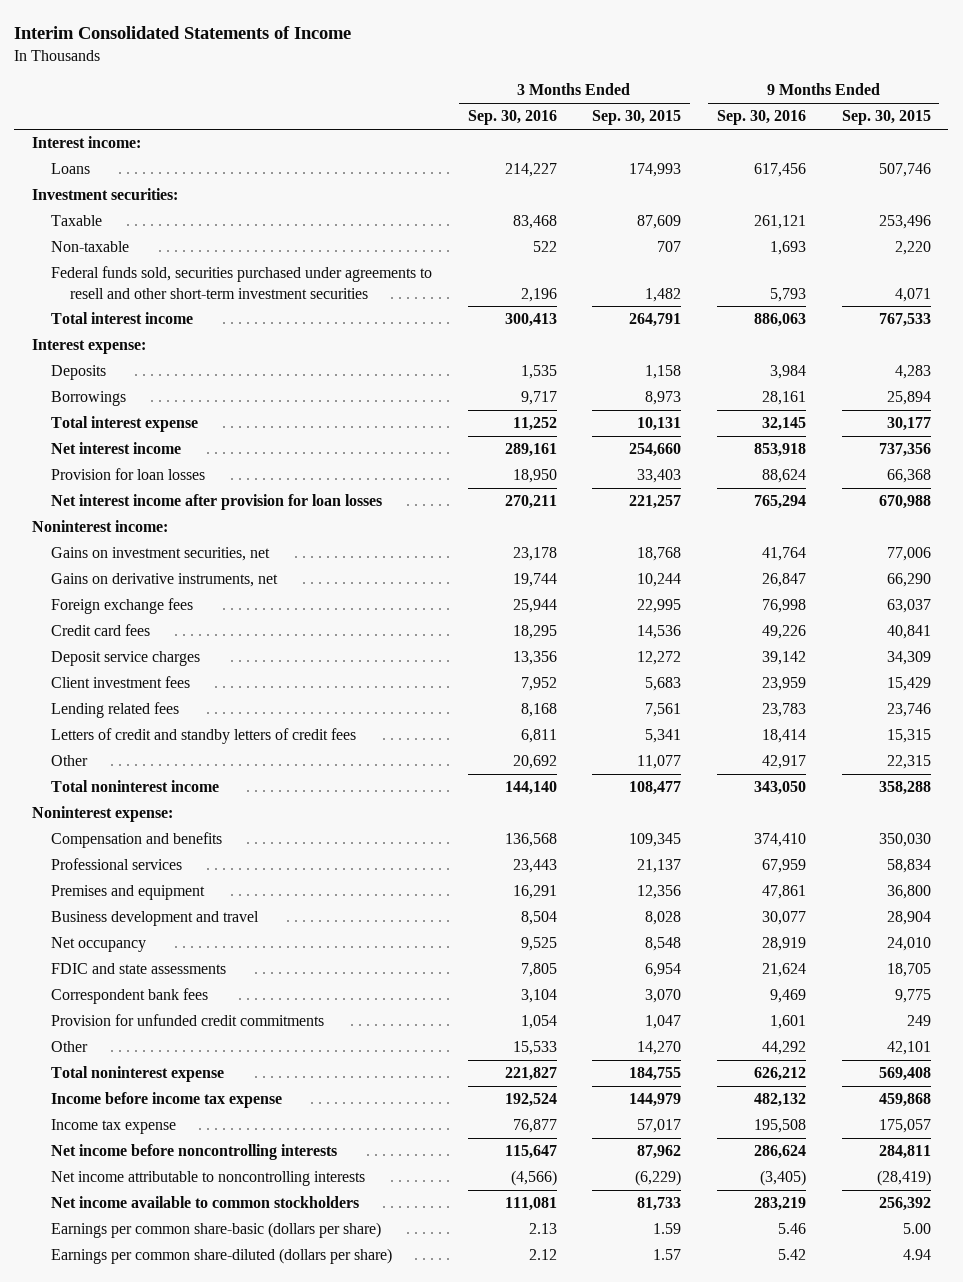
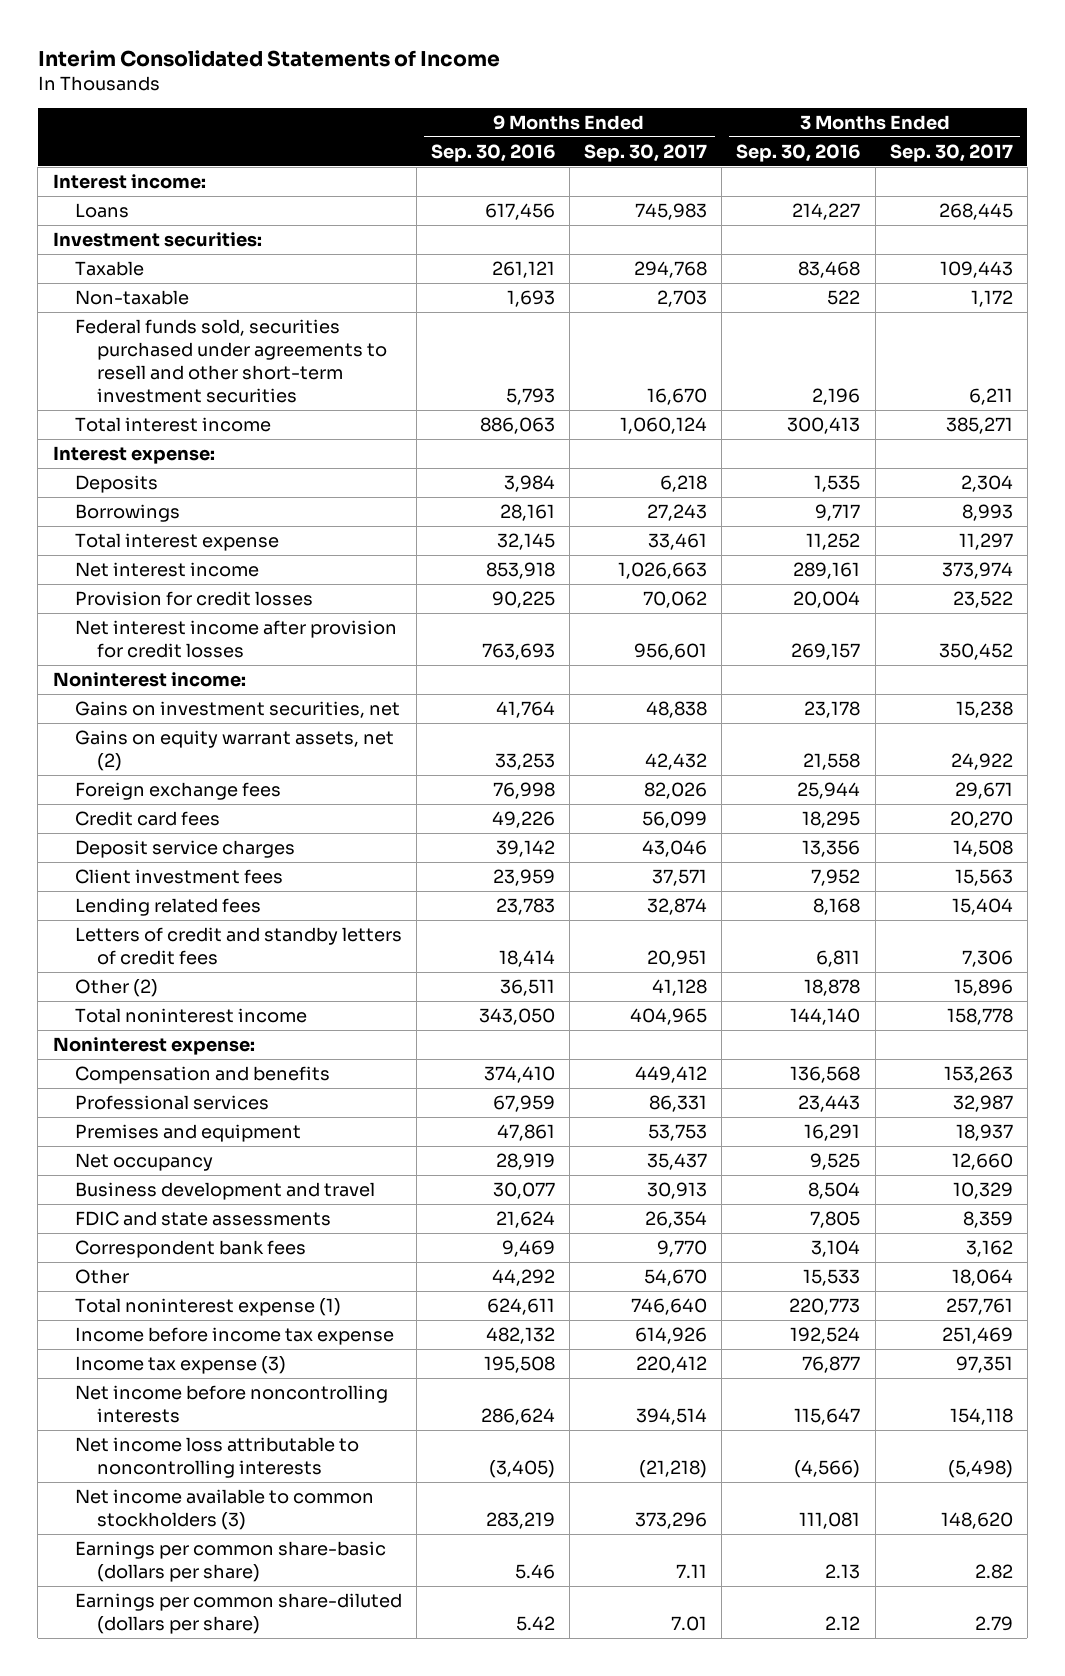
- | 3 Months Ended Sep. 30, 2016 | 3 Months Ended Sep. 30, 2015 | 9 Months Ended Sep. 30, 2016 | 9 Months Ended Sep. 30, 2015
+ | 9 Months Ended Sep. 30, 2016 | 9 Months Ended Sep. 30, 2017 | 3 Months Ended Sep. 30, 2016 | 3 Months Ended Sep. 30, 2017
- Provision for loan losses | 18,950 | 33,403 | 88,624 | 66,368
- Net interest income after provision for loan losses | 270,211 | 221,257 | 765,294 | 670,988
+ Provision for credit losses | 90,225 | 70,062 | 20,004 | 23,522
+ Net interest income after provision for credit losses | 763,693 | 956,601 | 269,157 | 350,452
- Gains on derivative instruments, net | 19,744 | 10,244 | 26,847 | 66,290
+ Gains on equity warrant assets, net (2) | 33,253 | 42,432 | 21,558 | 24,922
- Other | 20,692 | 11,077 | 42,917 | 22,315
+ Other (2) | 36,511 | 41,128 | 18,878 | 15,896
moved down: Business development and travel | 30,077 | 30,913 | 8,504 | 10,329
- Provision for unfunded credit commitments | 1,054 | 1,047 | 1,601 | 249
- Total noninterest expense | 221,827 | 184,755 | 626,212 | 569,408
+ Total noninterest expense (1) | 624,611 | 746,640 | 220,773 | 257,761
- Income tax expense | 76,877 | 57,017 | 195,508 | 175,057
+ Income tax expense (3) | 195,508 | 220,412 | 76,877 | 97,351
- Net income attributable to noncontrolling interests | (4,566) | (6,229) | (3,405) | (28,419)
- Net income available to common stockholders | 111,081 | 81,733 | 283,219 | 256,392
+ Net income loss attributable to noncontrolling interests | (3,405) | (21,218) | (4,566) | (5,498)
+ Net income available to common stockholders (3) | 283,219 | 373,296 | 111,081 | 148,620

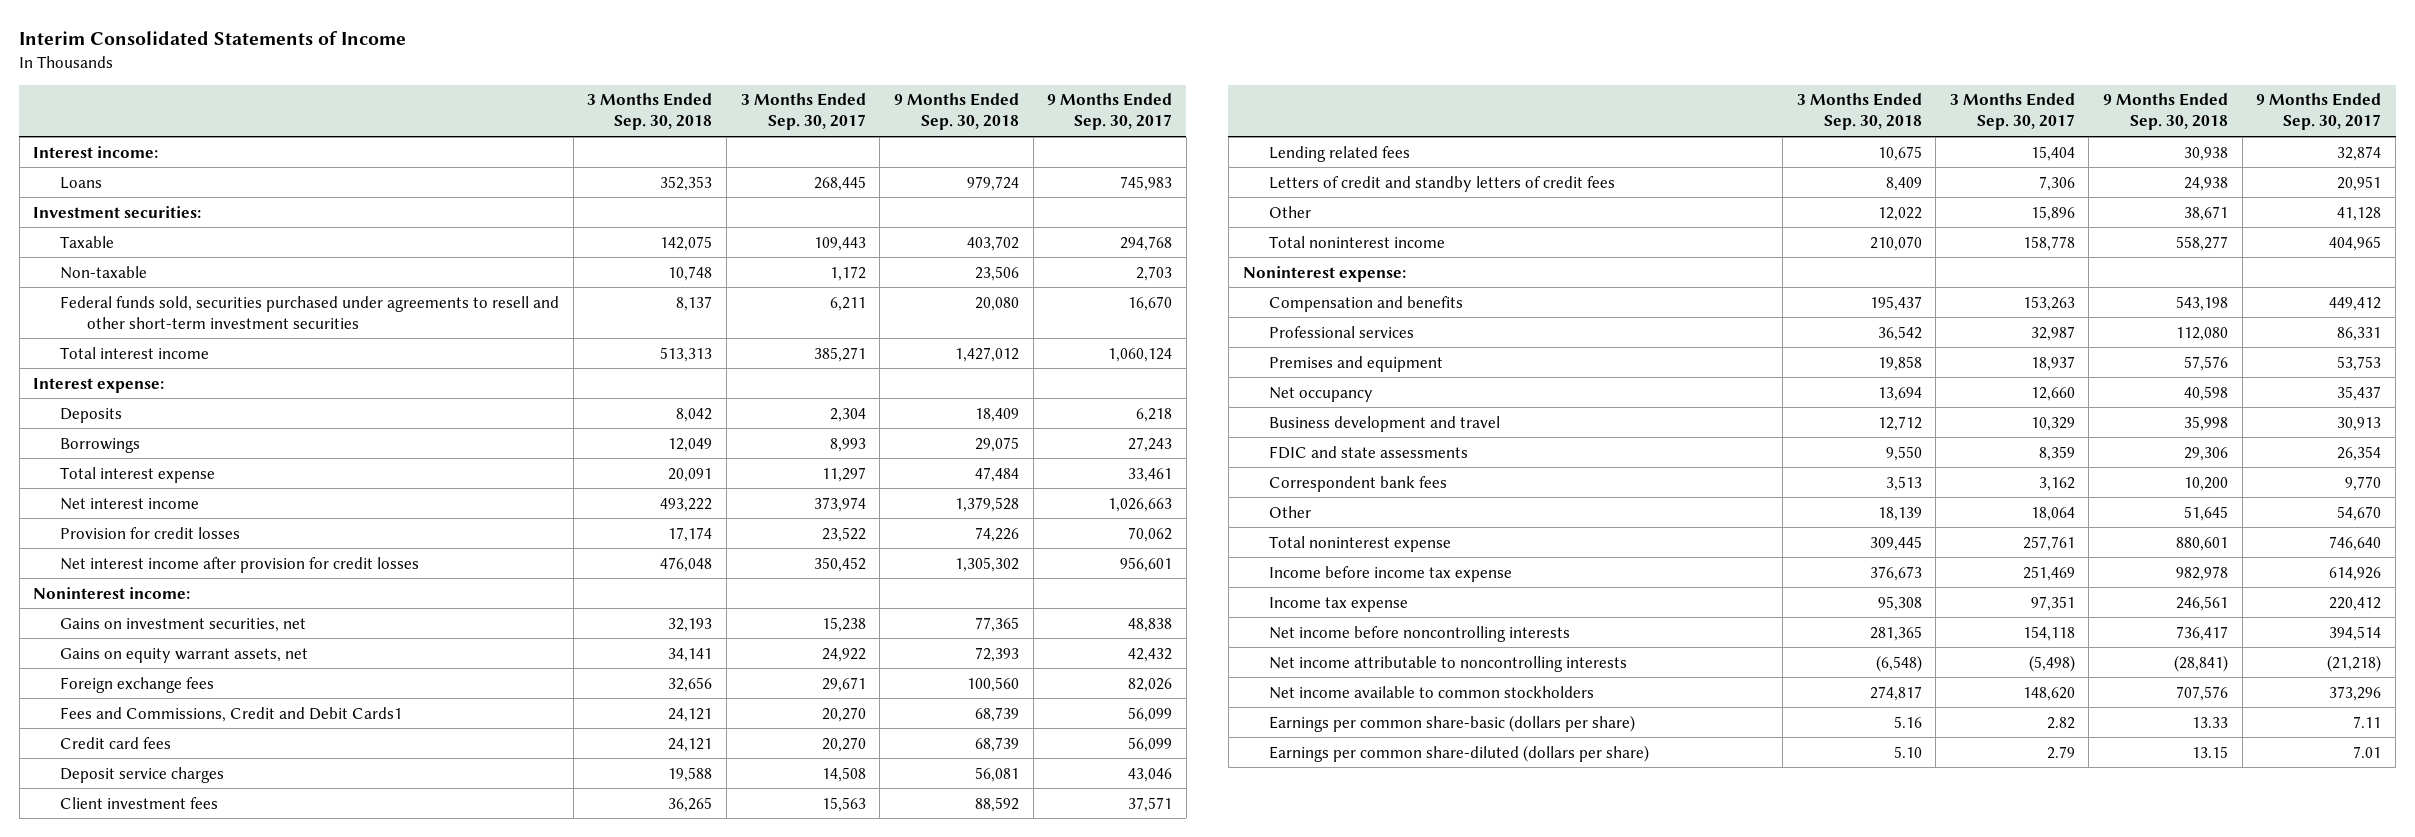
- | 9 Months Ended Sep. 30, 2016 | 9 Months Ended Sep. 30, 2017 | 3 Months Ended Sep. 30, 2016 | 3 Months Ended Sep. 30, 2017
+ | 3 Months Ended Sep. 30, 2018 | 3 Months Ended Sep. 30, 2017 | 9 Months Ended Sep. 30, 2018 | 9 Months Ended Sep. 30, 2017
- Gains on equity warrant assets, net (2) | 33,253 | 42,432 | 21,558 | 24,922
+ Gains on equity warrant assets, net | 34,141 | 24,922 | 72,393 | 42,432
+ Fees and Commissions, Credit and Debit Cards1 | 24,121 | 20,270 | 68,739 | 56,099
- Other (2) | 36,511 | 41,128 | 18,878 | 15,896
+ Other | 12,022 | 15,896 | 38,671 | 41,128
- Total noninterest expense (1) | 624,611 | 746,640 | 220,773 | 257,761
+ Total noninterest expense | 309,445 | 257,761 | 880,601 | 746,640
- Income tax expense (3) | 195,508 | 220,412 | 76,877 | 97,351
+ Income tax expense | 95,308 | 97,351 | 246,561 | 220,412
- Net income loss attributable to noncontrolling interests | (3,405) | (21,218) | (4,566) | (5,498)
- Net income available to common stockholders (3) | 283,219 | 373,296 | 111,081 | 148,620
+ Net income attributable to noncontrolling interests | (6,548) | (5,498) | (28,841) | (21,218)
+ Net income available to common stockholders | 274,817 | 148,620 | 707,576 | 373,296

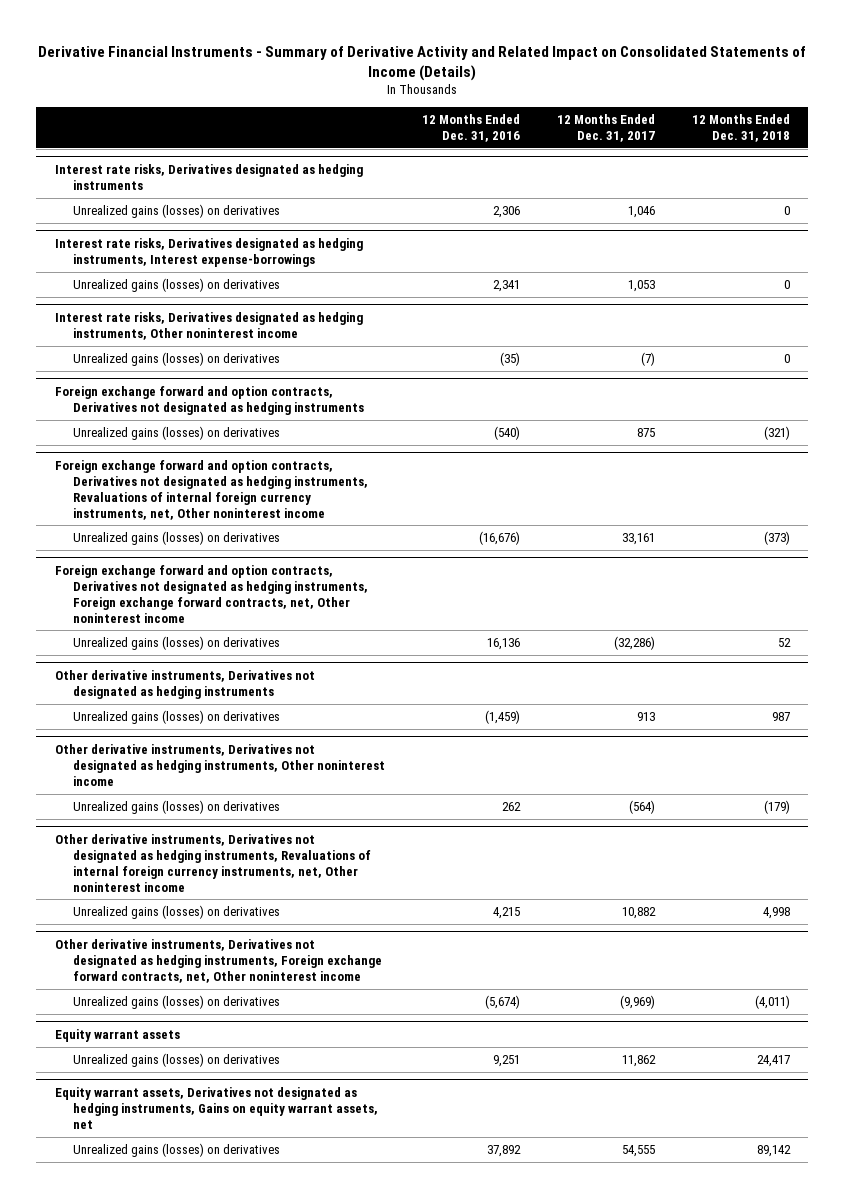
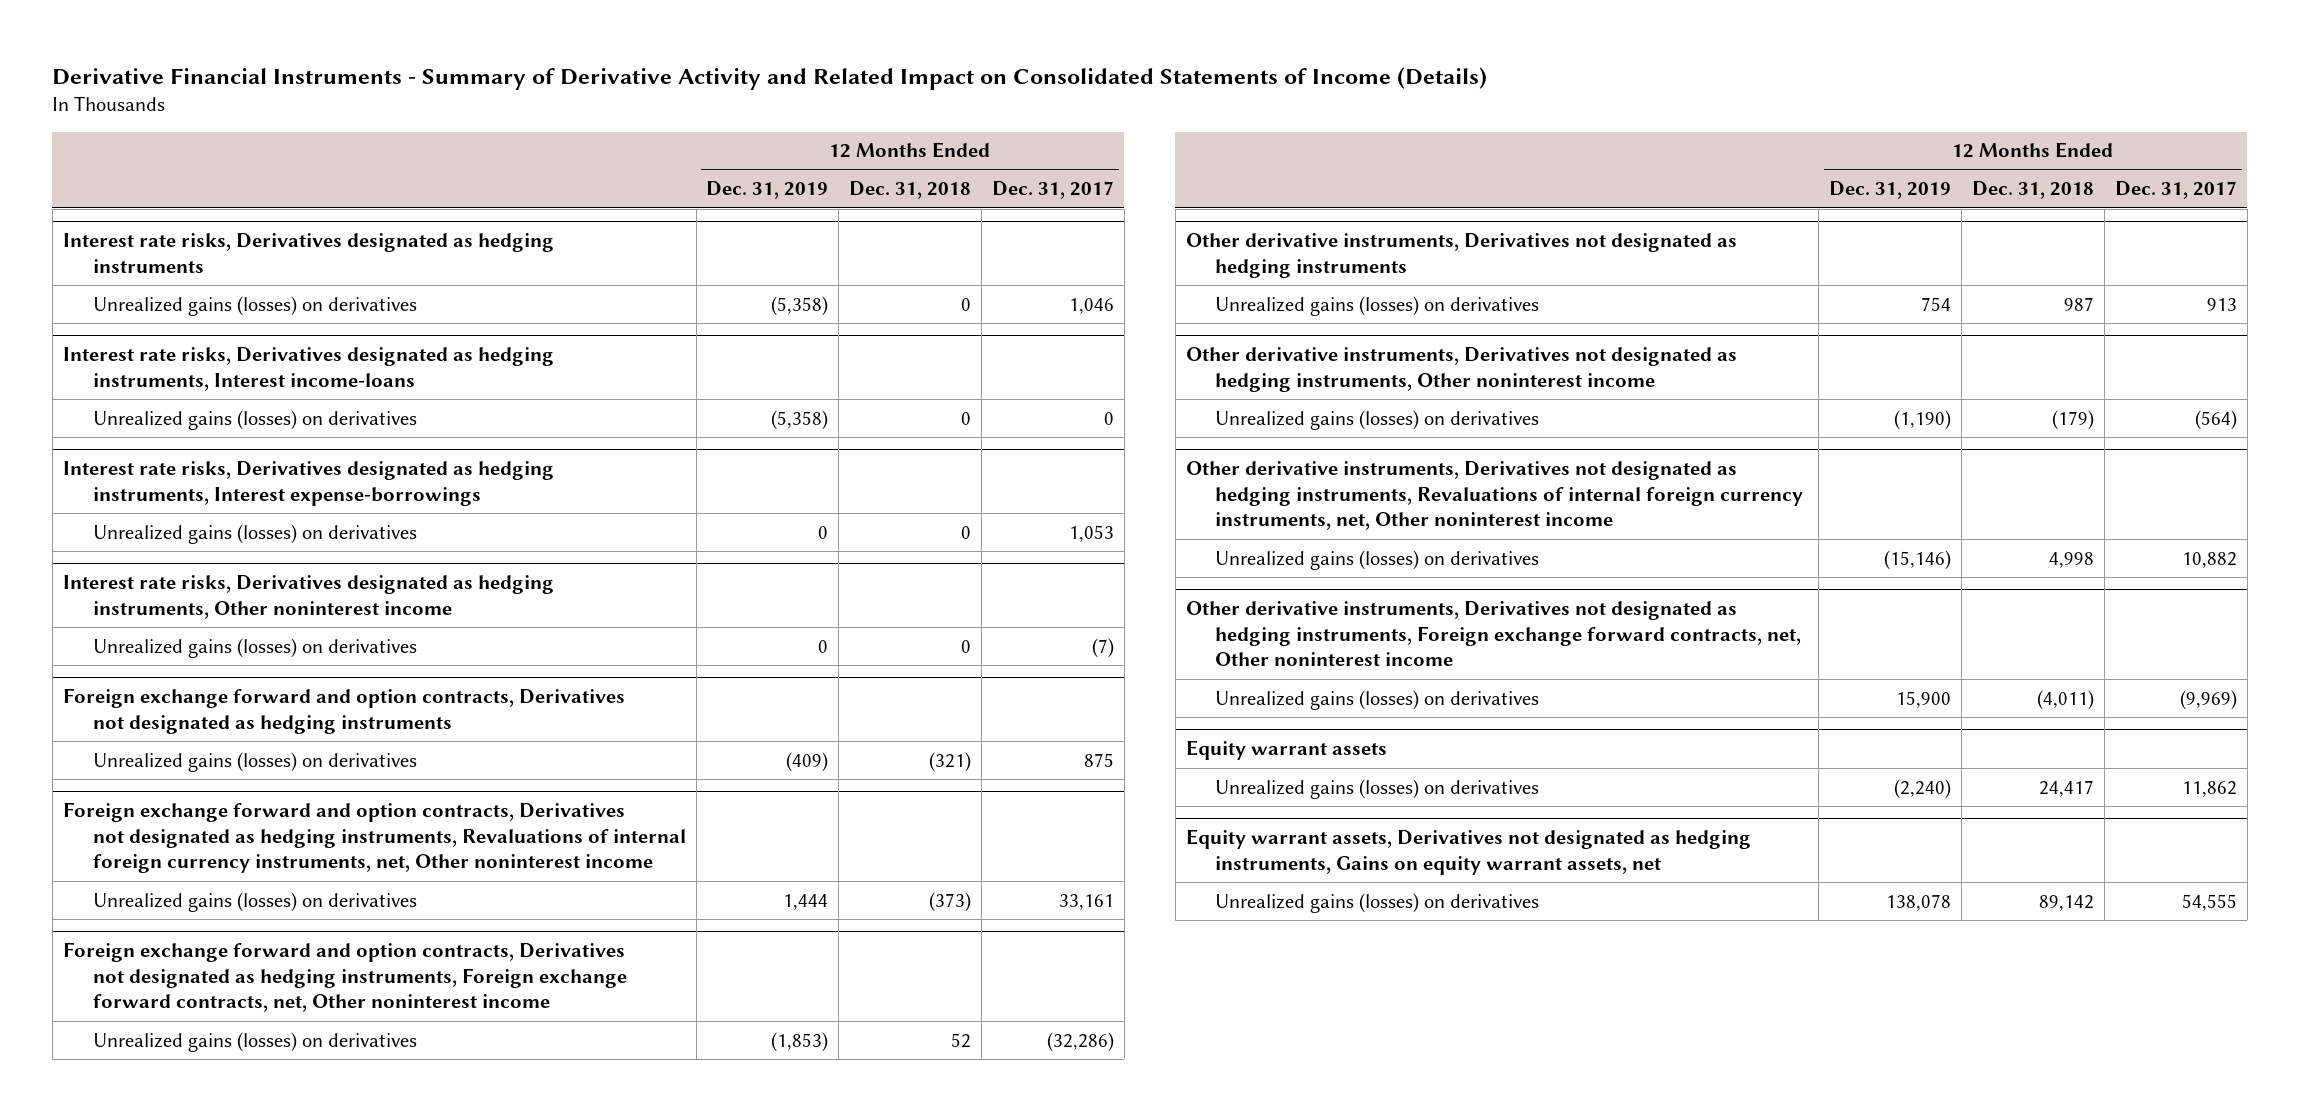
- | 12 Months Ended Dec. 31, 2016 | 12 Months Ended Dec. 31, 2017 | 12 Months Ended Dec. 31, 2018
+ | 12 Months Ended Dec. 31, 2019 | 12 Months Ended Dec. 31, 2018 | 12 Months Ended Dec. 31, 2017
+ Interest rate risks, Derivatives designated as hedging instruments, Interest income-loans
+ Unrealized gains (losses) on derivatives | (5,358) | 0 | 0

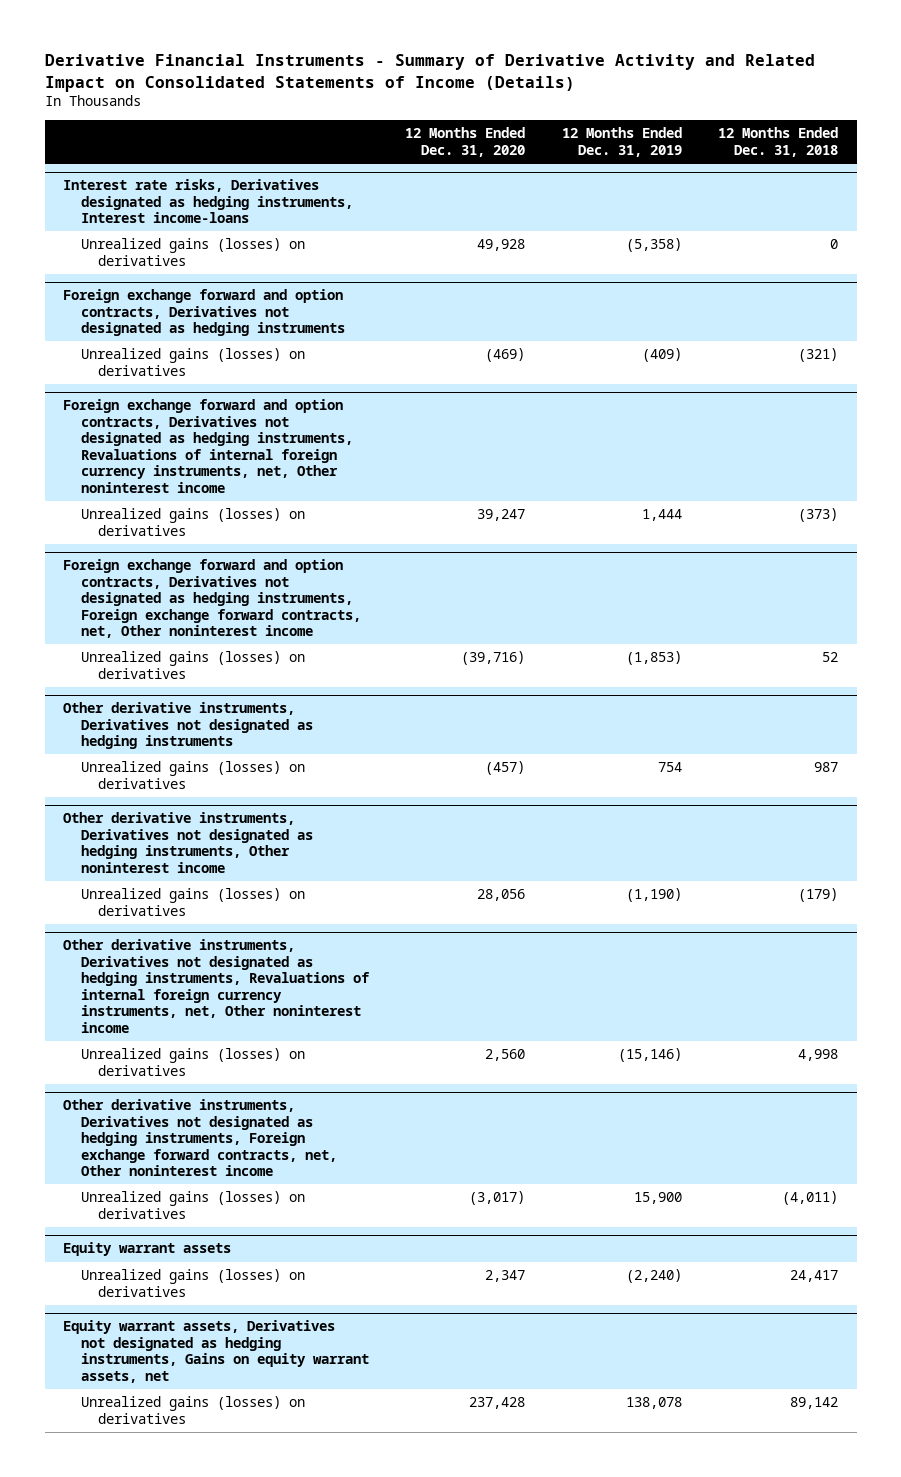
- | 12 Months Ended Dec. 31, 2019 | 12 Months Ended Dec. 31, 2018 | 12 Months Ended Dec. 31, 2017
+ | 12 Months Ended Dec. 31, 2020 | 12 Months Ended Dec. 31, 2019 | 12 Months Ended Dec. 31, 2018
- Interest rate risks, Derivatives designated as hedging instruments
- Unrealized gains (losses) on derivatives | (5,358) | 0 | 1,046
- Interest rate risks, Derivatives designated as hedging instruments, Interest expense-borrowings
- Unrealized gains (losses) on derivatives | 0 | 0 | 1,053
- Interest rate risks, Derivatives designated as hedging instruments, Other noninterest income
- Unrealized gains (losses) on derivatives | 0 | 0 | (7)

